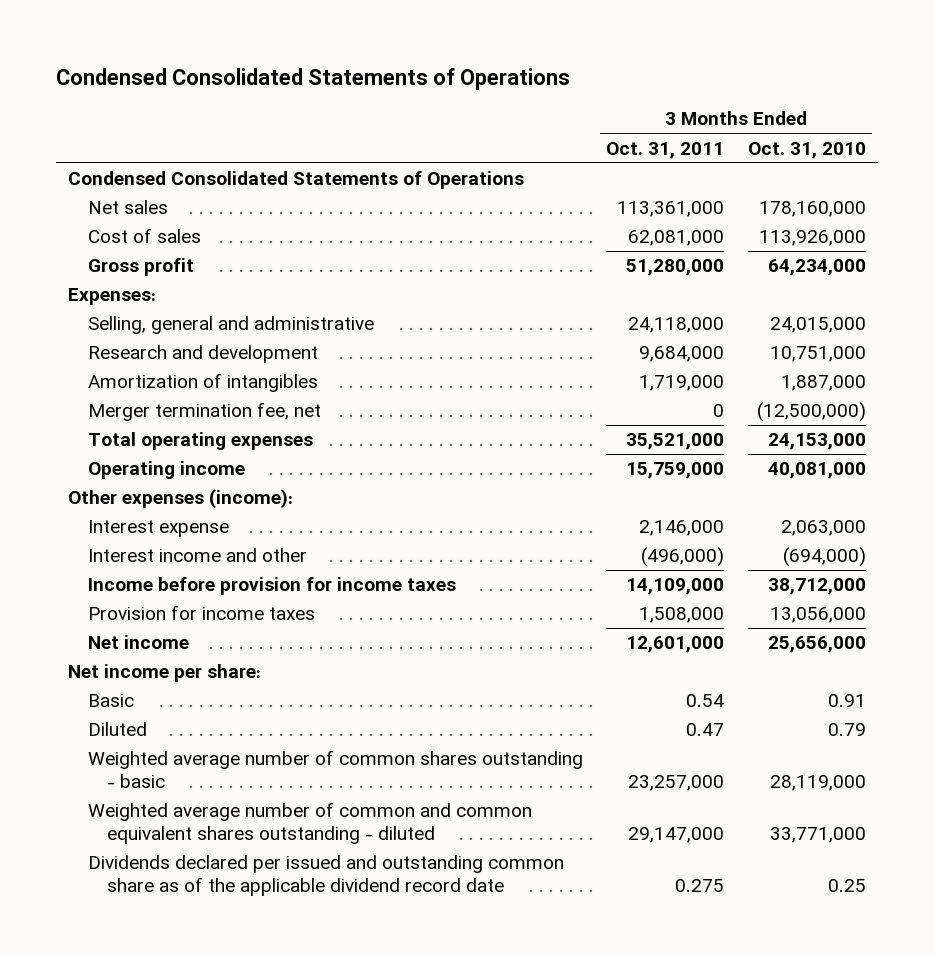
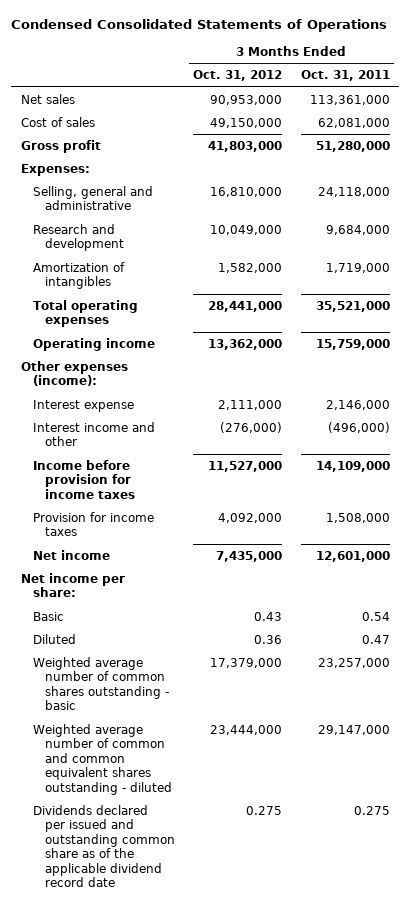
- | 3 Months Ended Oct. 31, 2011 | 3 Months Ended Oct. 31, 2010
+ | 3 Months Ended Oct. 31, 2012 | 3 Months Ended Oct. 31, 2011
- Condensed Consolidated Statements of Operations
- Merger termination fee, net | 0 | (12,500,000)

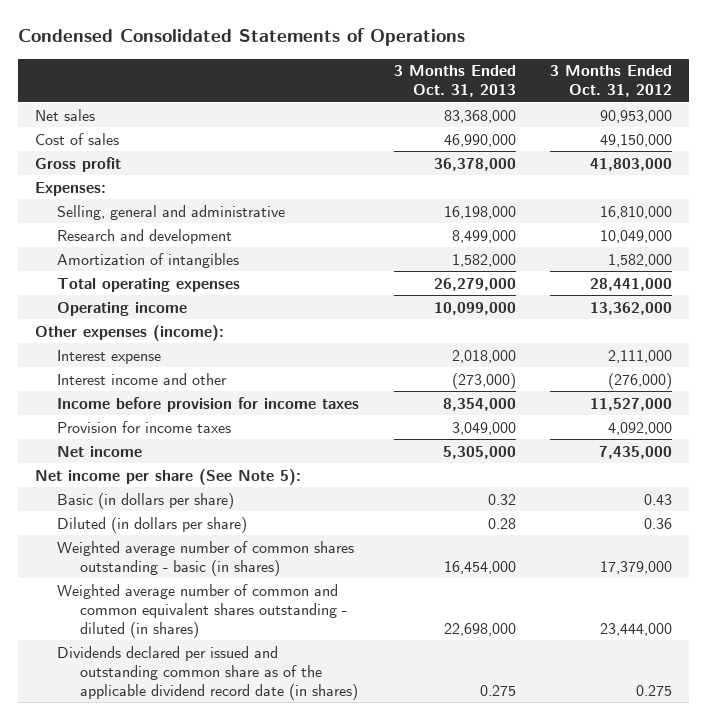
- | 3 Months Ended Oct. 31, 2012 | 3 Months Ended Oct. 31, 2011
+ | 3 Months Ended Oct. 31, 2013 | 3 Months Ended Oct. 31, 2012
- Net income per share:
- Basic | 0.43 | 0.54
- Diluted | 0.36 | 0.47
- Weighted average number of common shares outstanding - basic | 17,379,000 | 23,257,000
- Weighted average number of common and common equivalent shares outstanding - diluted | 23,444,000 | 29,147,000
- Dividends declared per issued and outstanding common share as of the applicable dividend record date | 0.275 | 0.275
+ Net income per share (See Note 5):
+ Basic (in dollars per share) | 0.32 | 0.43
+ Diluted (in dollars per share) | 0.28 | 0.36
+ Weighted average number of common shares outstanding - basic (in shares) | 16,454,000 | 17,379,000
+ Weighted average number of common and common equivalent shares outstanding - diluted (in shares) | 22,698,000 | 23,444,000
+ Dividends declared per issued and outstanding common share as of the applicable dividend record date (in shares) | 0.275 | 0.275

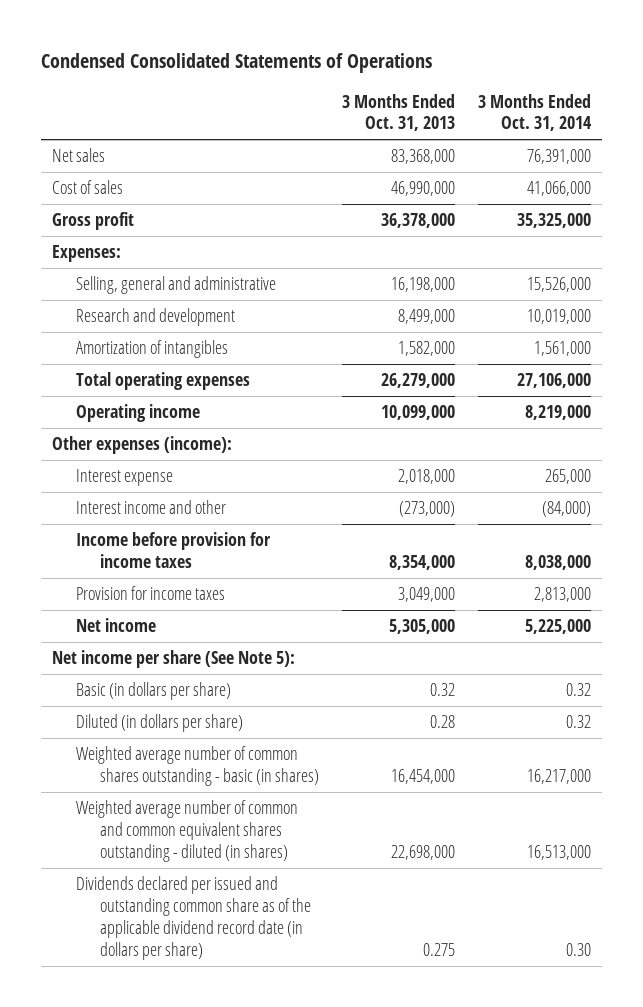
- | 3 Months Ended Oct. 31, 2013 | 3 Months Ended Oct. 31, 2012
+ | 3 Months Ended Oct. 31, 2013 | 3 Months Ended Oct. 31, 2014
- Dividends declared per issued and outstanding common share as of the applicable dividend record date (in shares) | 0.275 | 0.275
+ Dividends declared per issued and outstanding common share as of the applicable dividend record date (in dollars per share) | 0.275 | 0.30

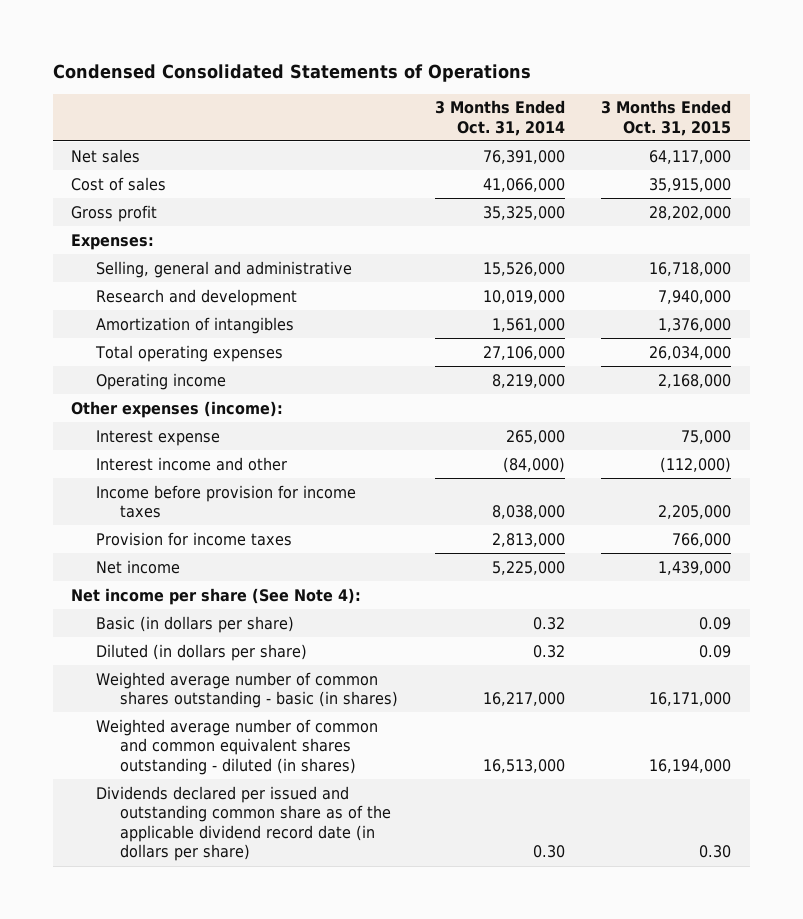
- | 3 Months Ended Oct. 31, 2013 | 3 Months Ended Oct. 31, 2014
+ | 3 Months Ended Oct. 31, 2014 | 3 Months Ended Oct. 31, 2015
- Net income per share (See Note 5):
+ Net income per share (See Note 4):

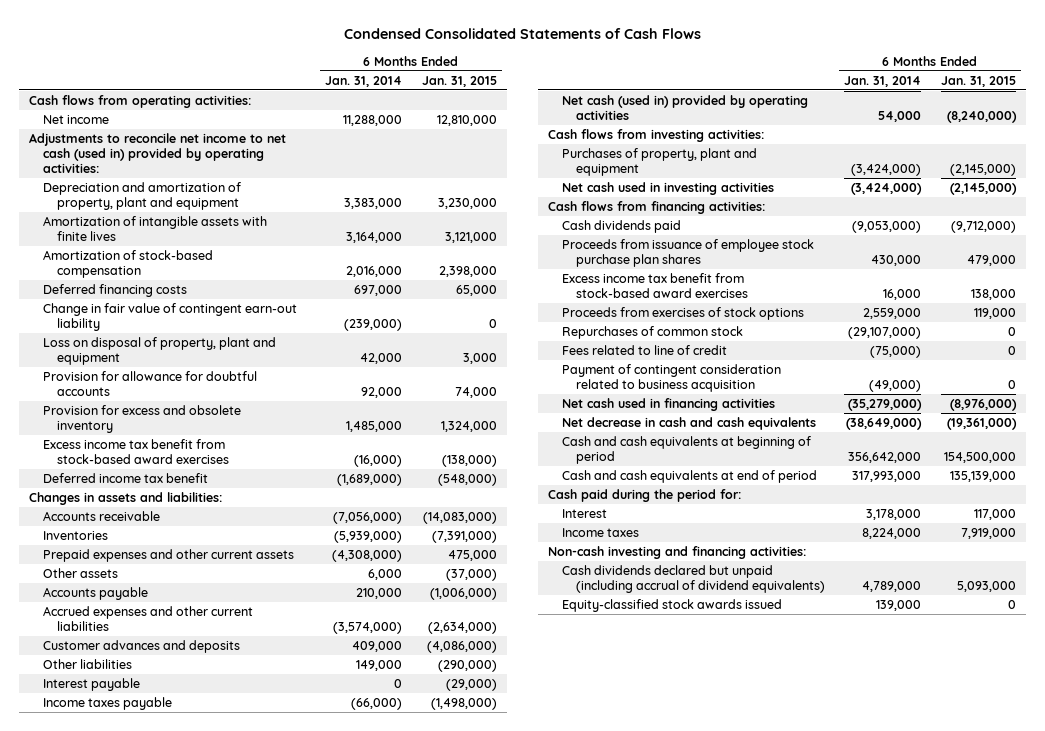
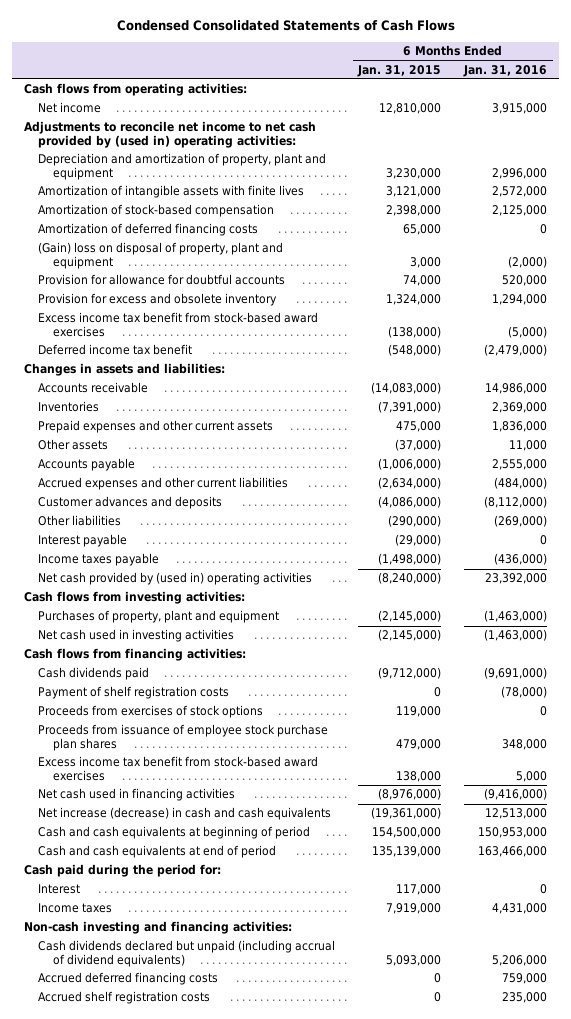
- | 6 Months Ended Jan. 31, 2014 | 6 Months Ended Jan. 31, 2015
+ | 6 Months Ended Jan. 31, 2015 | 6 Months Ended Jan. 31, 2016
- Adjustments to reconcile net income to net cash (used in) provided by operating activities:
+ Adjustments to reconcile net income to net cash provided by (used in) operating activities:
- Deferred financing costs | 697,000 | 65,000
- Change in fair value of contingent earn-out liability | (239,000) | 0
- Loss on disposal of property, plant and equipment | 42,000 | 3,000
+ Amortization of deferred financing costs | 65,000 | 0
+ (Gain) loss on disposal of property, plant and equipment | 3,000 | (2,000)
- Net cash (used in) provided by operating activities | 54,000 | (8,240,000)
+ Net cash provided by (used in) operating activities | (8,240,000) | 23,392,000
+ Payment of shelf registration costs | 0 | (78,000)
moved up: Proceeds from exercises of stock options | 119,000 | 0
- Repurchases of common stock | (29,107,000) | 0
- Fees related to line of credit | (75,000) | 0
- Payment of contingent consideration related to business acquisition | (49,000) | 0
- Net decrease in cash and cash equivalents | (38,649,000) | (19,361,000)
+ Net increase (decrease) in cash and cash equivalents | (19,361,000) | 12,513,000
- Equity-classified stock awards issued | 139,000 | 0
+ Accrued deferred financing costs | 0 | 759,000
+ Accrued shelf registration costs | 0 | 235,000

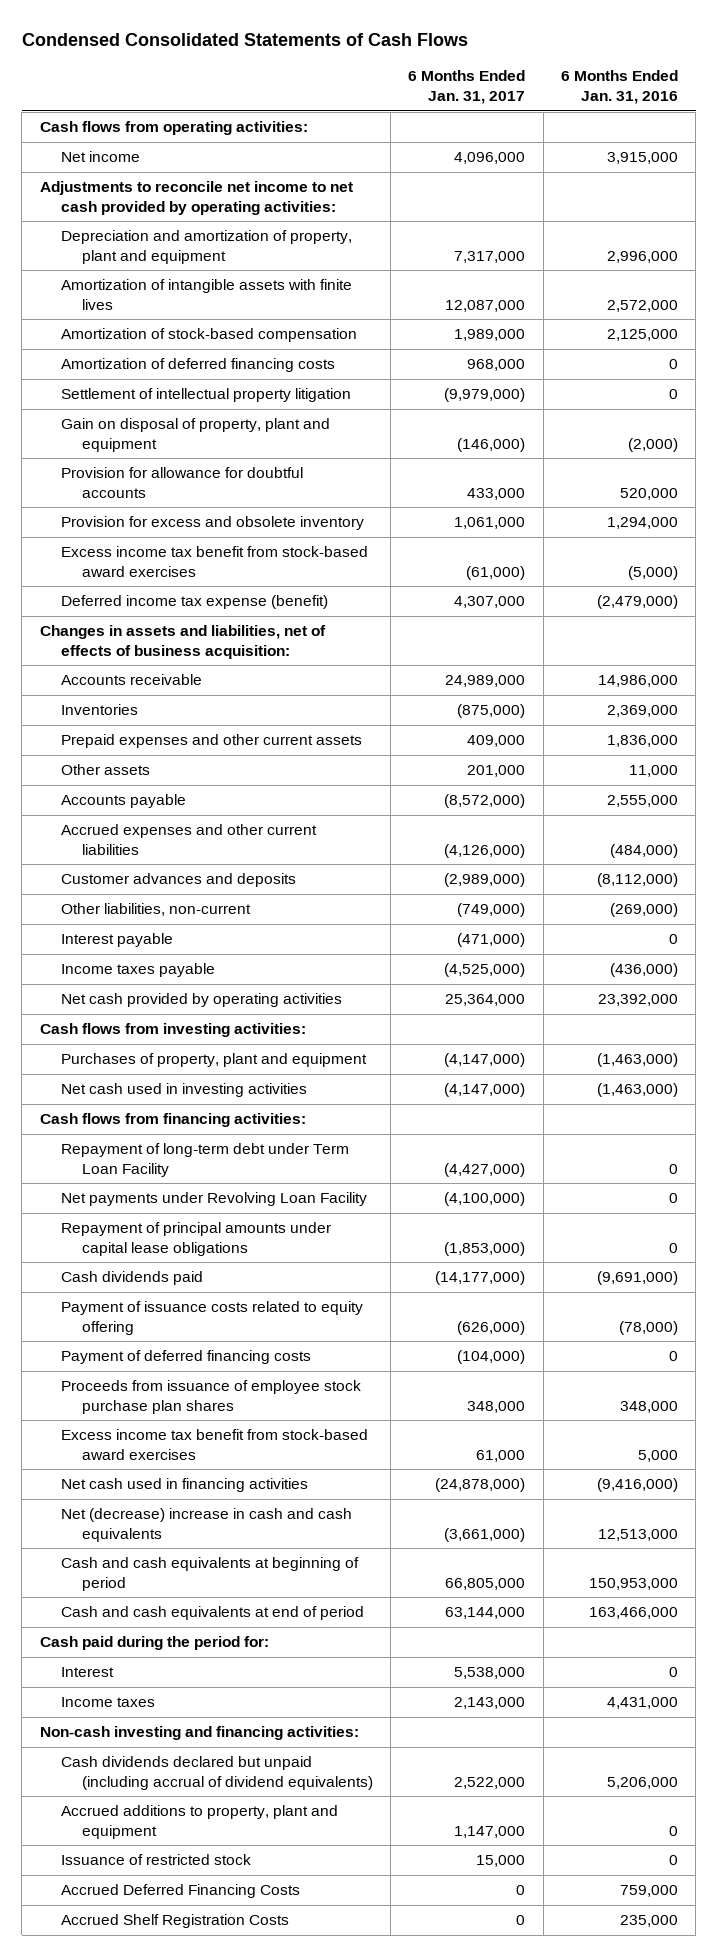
- | 6 Months Ended Jan. 31, 2015 | 6 Months Ended Jan. 31, 2016
+ | 6 Months Ended Jan. 31, 2017 | 6 Months Ended Jan. 31, 2016
- Adjustments to reconcile net income to net cash provided by (used in) operating activities:
+ Adjustments to reconcile net income to net cash provided by operating activities:
- (Gain) loss on disposal of property, plant and equipment | 3,000 | (2,000)
+ Settlement of intellectual property litigation | (9,979,000) | 0
+ Gain on disposal of property, plant and equipment | (146,000) | (2,000)
- Deferred income tax benefit | (548,000) | (2,479,000)
- Changes in assets and liabilities:
+ Deferred income tax expense (benefit) | 4,307,000 | (2,479,000)
+ Changes in assets and liabilities, net of effects of business acquisition:
- Other liabilities | (290,000) | (269,000)
+ Other liabilities, non-current | (749,000) | (269,000)
- Net cash provided by (used in) operating activities | (8,240,000) | 23,392,000
+ Net cash provided by operating activities | 25,364,000 | 23,392,000
+ Repayment of long-term debt under Term Loan Facility | (4,427,000) | 0
+ Net payments under Revolving Loan Facility | (4,100,000) | 0
+ Repayment of principal amounts under capital lease obligations | (1,853,000) | 0
- Payment of shelf registration costs | 0 | (78,000)
- Proceeds from exercises of stock options | 119,000 | 0
+ Payment of issuance costs related to equity offering | (626,000) | (78,000)
+ Payment of deferred financing costs | (104,000) | 0
- Net increase (decrease) in cash and cash equivalents | (19,361,000) | 12,513,000
+ Net (decrease) increase in cash and cash equivalents | (3,661,000) | 12,513,000
- Accrued deferred financing costs | 0 | 759,000
- Accrued shelf registration costs | 0 | 235,000
+ Accrued additions to property, plant and equipment | 1,147,000 | 0
+ Issuance of restricted stock | 15,000 | 0
+ Accrued Deferred Financing Costs | 0 | 759,000
+ Accrued Shelf Registration Costs | 0 | 235,000

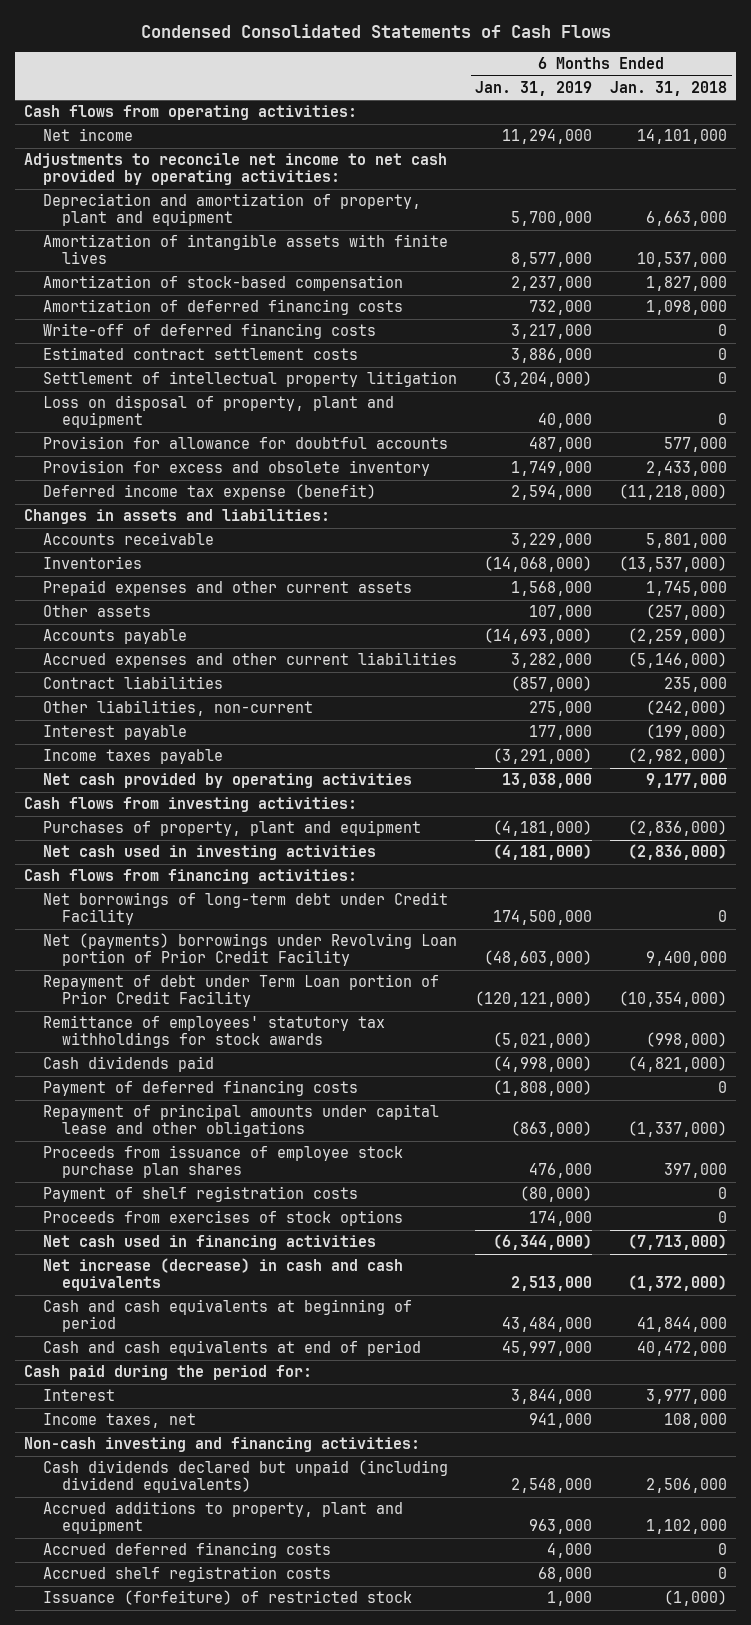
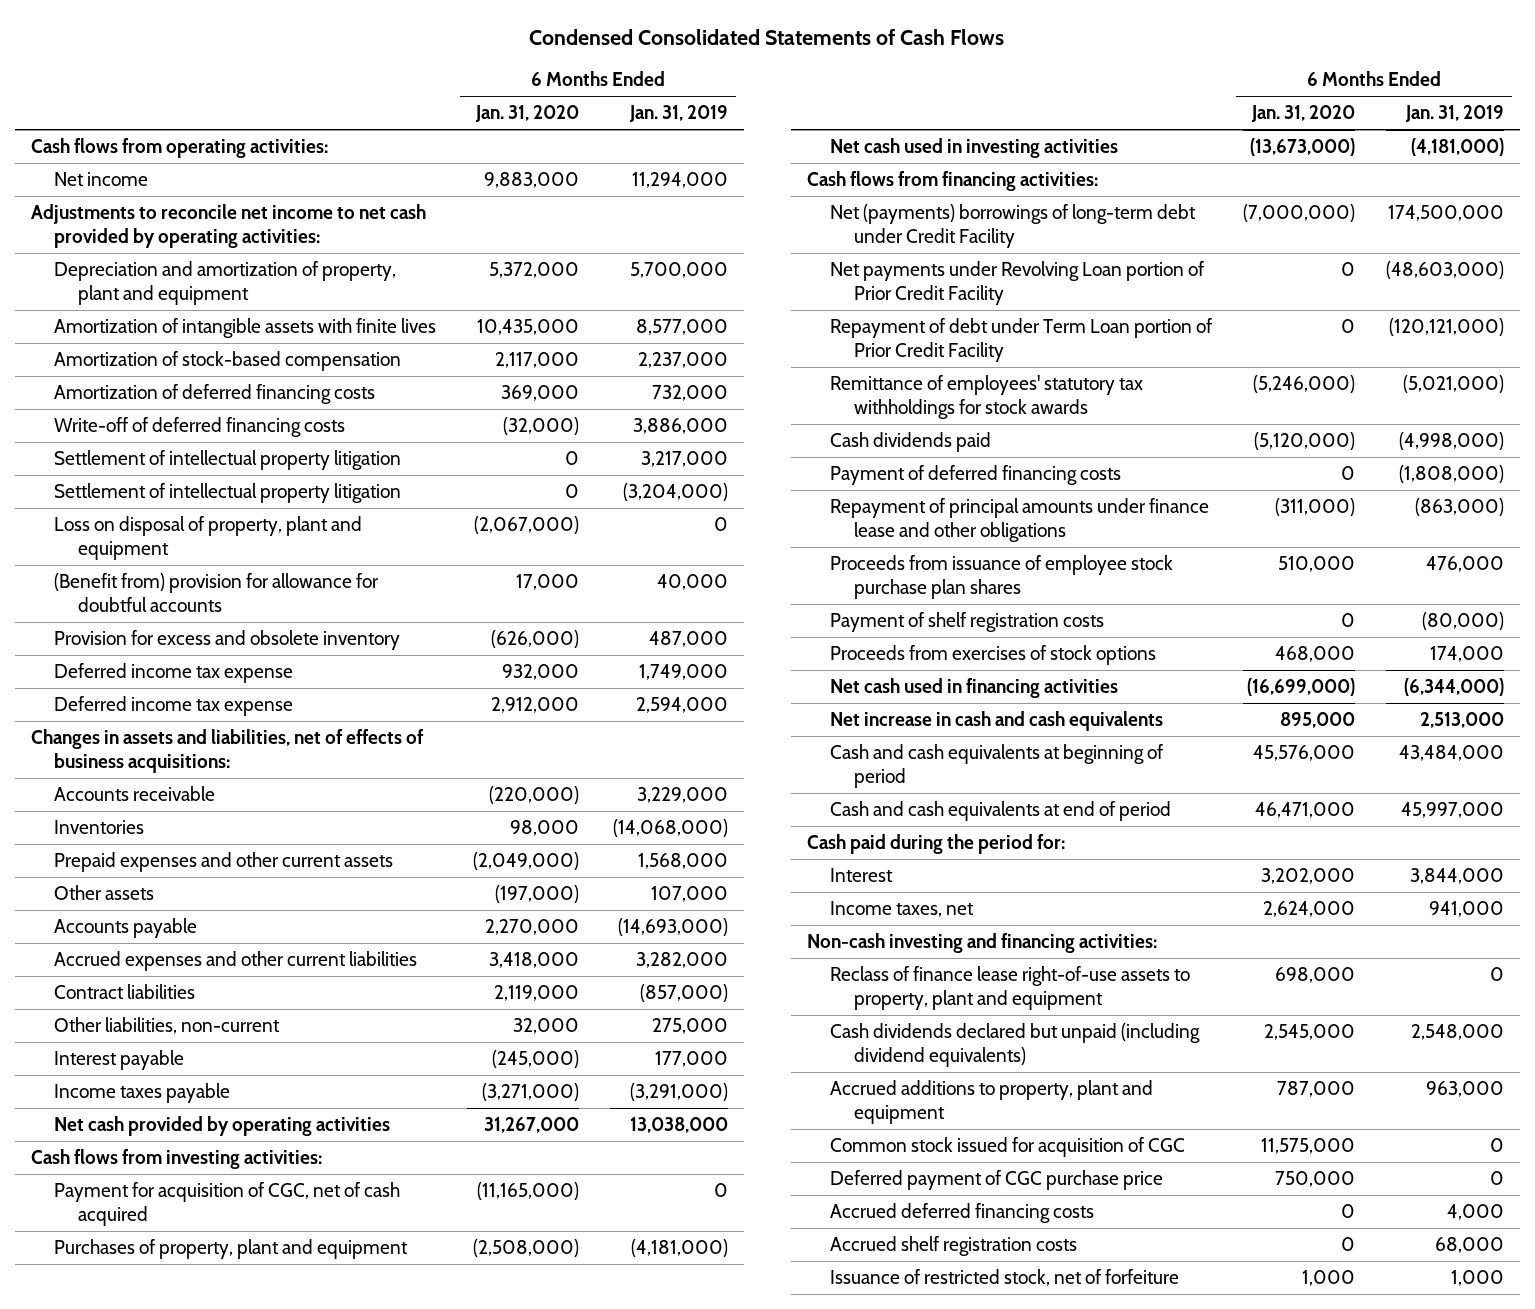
- | 6 Months Ended Jan. 31, 2019 | 6 Months Ended Jan. 31, 2018
+ | 6 Months Ended Jan. 31, 2020 | 6 Months Ended Jan. 31, 2019
- Write-off of deferred financing costs | 3,217,000 | 0
- Estimated contract settlement costs | 3,886,000 | 0
+ Write-off of deferred financing costs | (32,000) | 3,886,000
+ Settlement of intellectual property litigation | 0 | 3,217,000
- Loss on disposal of property, plant and equipment | 40,000 | 0
- Provision for allowance for doubtful accounts | 487,000 | 577,000
- Provision for excess and obsolete inventory | 1,749,000 | 2,433,000
- Deferred income tax expense (benefit) | 2,594,000 | (11,218,000)
- Changes in assets and liabilities:
+ Loss on disposal of property, plant and equipment | (2,067,000) | 0
+ (Benefit from) provision for allowance for doubtful accounts | 17,000 | 40,000
+ Provision for excess and obsolete inventory | (626,000) | 487,000
+ Deferred income tax expense | 932,000 | 1,749,000
+ Deferred income tax expense | 2,912,000 | 2,594,000
+ Changes in assets and liabilities, net of effects of business acquisitions:
+ Payment for acquisition of CGC, net of cash acquired | (11,165,000) | 0
- Net borrowings of long-term debt under Credit Facility | 174,500,000 | 0
- Net (payments) borrowings under Revolving Loan portion of Prior Credit Facility | (48,603,000) | 9,400,000
+ Net (payments) borrowings of long-term debt under Credit Facility | (7,000,000) | 174,500,000
+ Net payments under Revolving Loan portion of Prior Credit Facility | 0 | (48,603,000)
- Repayment of principal amounts under capital lease and other obligations | (863,000) | (1,337,000)
+ Repayment of principal amounts under finance lease and other obligations | (311,000) | (863,000)
- Net increase (decrease) in cash and cash equivalents | 2,513,000 | (1,372,000)
+ Net increase in cash and cash equivalents | 895,000 | 2,513,000
+ Reclass of finance lease right-of-use assets to property, plant and equipment | 698,000 | 0
+ Common stock issued for acquisition of CGC | 11,575,000 | 0
+ Deferred payment of CGC purchase price | 750,000 | 0
- Issuance (forfeiture) of restricted stock | 1,000 | (1,000)
+ Issuance of restricted stock, net of forfeiture | 1,000 | 1,000

